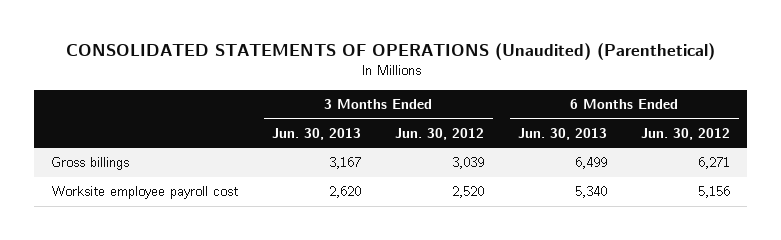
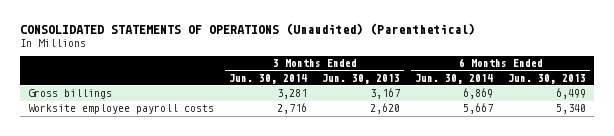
- | 3 Months Ended Jun. 30, 2013 | 3 Months Ended Jun. 30, 2012 | 6 Months Ended Jun. 30, 2013 | 6 Months Ended Jun. 30, 2012
+ | 3 Months Ended Jun. 30, 2014 | 3 Months Ended Jun. 30, 2013 | 6 Months Ended Jun. 30, 2014 | 6 Months Ended Jun. 30, 2013
- Worksite employee payroll cost | 2,620 | 2,520 | 5,340 | 5,156
+ Worksite employee payroll costs | 2,716 | 2,620 | 5,667 | 5,340

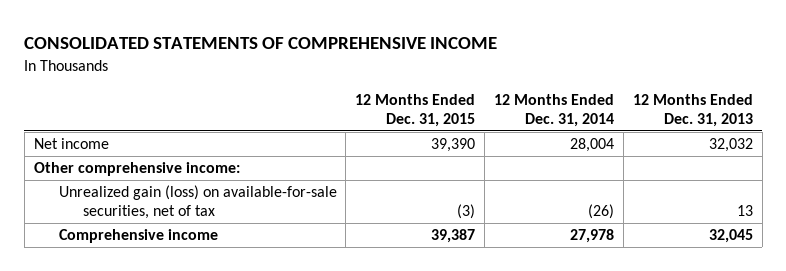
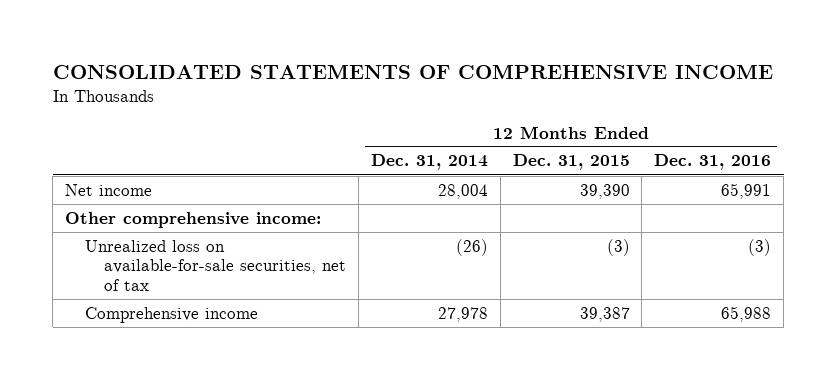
- | 12 Months Ended Dec. 31, 2015 | 12 Months Ended Dec. 31, 2014 | 12 Months Ended Dec. 31, 2013
+ | 12 Months Ended Dec. 31, 2014 | 12 Months Ended Dec. 31, 2015 | 12 Months Ended Dec. 31, 2016
- Unrealized gain (loss) on available-for-sale securities, net of tax | (3) | (26) | 13
+ Unrealized loss on available-for-sale securities, net of tax | (26) | (3) | (3)

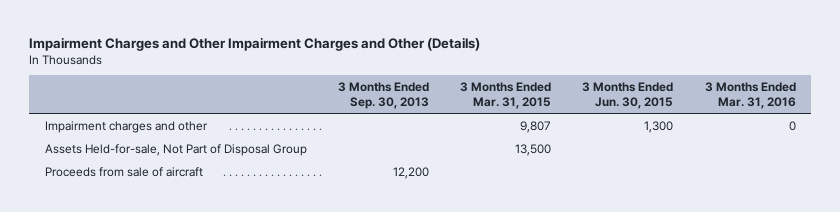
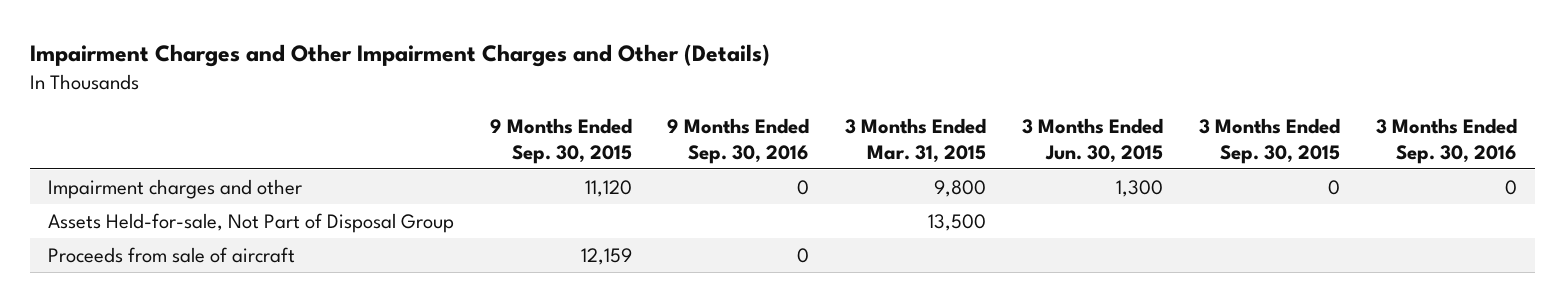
- | 3 Months Ended Sep. 30, 2013 | 3 Months Ended Mar. 31, 2015 | 3 Months Ended Jun. 30, 2015 | 3 Months Ended Mar. 31, 2016
+ | 9 Months Ended Sep. 30, 2015 | 9 Months Ended Sep. 30, 2016 | 3 Months Ended Mar. 31, 2015 | 3 Months Ended Jun. 30, 2015 | 3 Months Ended Sep. 30, 2015 | 3 Months Ended Sep. 30, 2016
- Impairment charges and other | | 9,807 | 1,300 | 0
+ Impairment charges and other | 11,120 | 0 | 9,800 | 1,300 | 0 | 0

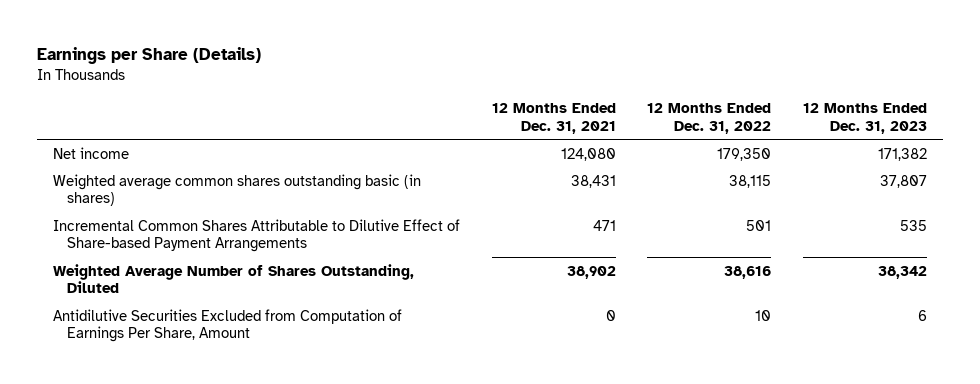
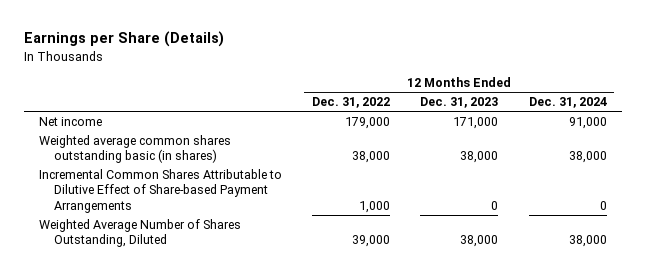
- | 12 Months Ended Dec. 31, 2021 | 12 Months Ended Dec. 31, 2022 | 12 Months Ended Dec. 31, 2023
+ | 12 Months Ended Dec. 31, 2022 | 12 Months Ended Dec. 31, 2023 | 12 Months Ended Dec. 31, 2024
- Net income | 124,080 | 179,350 | 171,382
- Weighted average common shares outstanding basic (in shares) | 38,431 | 38,115 | 37,807
- Incremental Common Shares Attributable to Dilutive Effect of Share-based Payment Arrangements | 471 | 501 | 535
- Weighted Average Number of Shares Outstanding, Diluted | 38,902 | 38,616 | 38,342
- Antidilutive Securities Excluded from Computation of Earnings Per Share, Amount | 0 | 10 | 6
+ Net income | 179,000 | 171,000 | 91,000
+ Weighted average common shares outstanding basic (in shares) | 38,000 | 38,000 | 38,000
+ Incremental Common Shares Attributable to Dilutive Effect of Share-based Payment Arrangements | 1,000 | 0 | 0
+ Weighted Average Number of Shares Outstanding, Diluted | 39,000 | 38,000 | 38,000

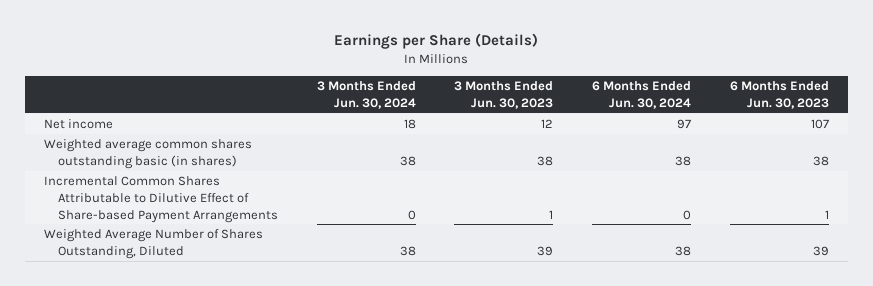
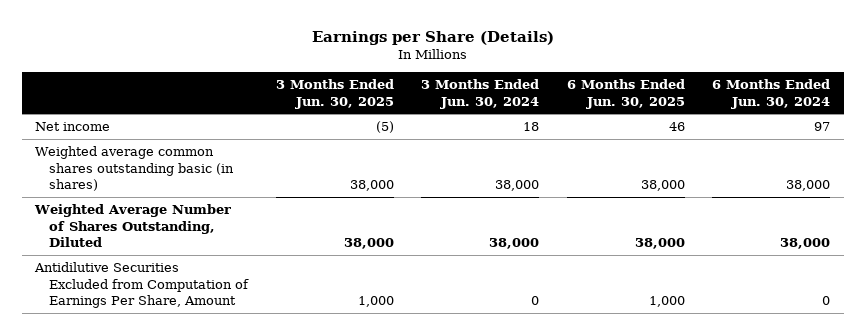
- | 3 Months Ended Jun. 30, 2024 | 3 Months Ended Jun. 30, 2023 | 6 Months Ended Jun. 30, 2024 | 6 Months Ended Jun. 30, 2023
+ | 3 Months Ended Jun. 30, 2025 | 3 Months Ended Jun. 30, 2024 | 6 Months Ended Jun. 30, 2025 | 6 Months Ended Jun. 30, 2024
- Weighted average common shares outstanding basic (in shares) | 38 | 38 | 38 | 38
- Incremental Common Shares Attributable to Dilutive Effect of Share-based Payment Arrangements | 0 | 1 | 0 | 1
- Weighted Average Number of Shares Outstanding, Diluted | 38 | 39 | 38 | 39
+ Weighted average common shares outstanding basic (in shares) | 38,000 | 38,000 | 38,000 | 38,000
+ Weighted Average Number of Shares Outstanding, Diluted | 38,000 | 38,000 | 38,000 | 38,000
+ Antidilutive Securities Excluded from Computation of Earnings Per Share, Amount | 1,000 | 0 | 1,000 | 0

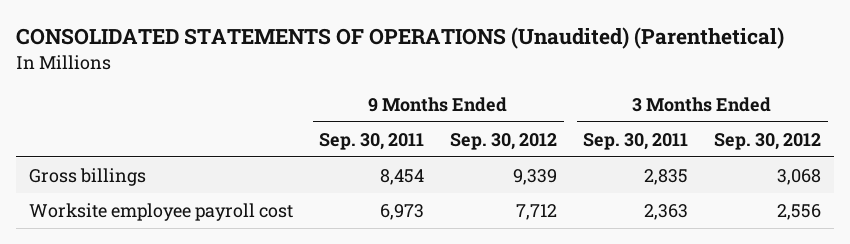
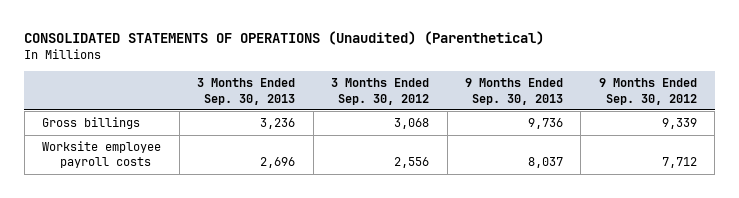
- | 9 Months Ended Sep. 30, 2011 | 9 Months Ended Sep. 30, 2012 | 3 Months Ended Sep. 30, 2011 | 3 Months Ended Sep. 30, 2012
+ | 3 Months Ended Sep. 30, 2013 | 3 Months Ended Sep. 30, 2012 | 9 Months Ended Sep. 30, 2013 | 9 Months Ended Sep. 30, 2012
- Worksite employee payroll cost | 6,973 | 7,712 | 2,363 | 2,556
+ Worksite employee payroll costs | 2,696 | 2,556 | 8,037 | 7,712

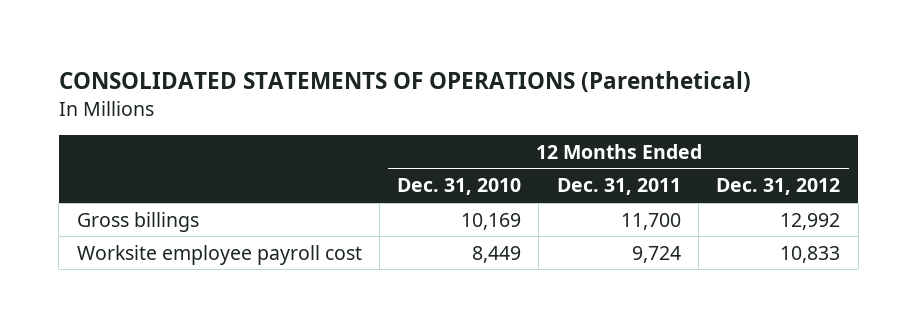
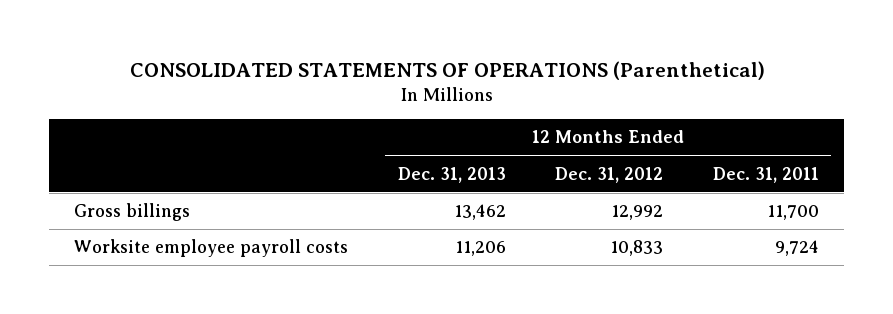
- | 12 Months Ended Dec. 31, 2010 | 12 Months Ended Dec. 31, 2011 | 12 Months Ended Dec. 31, 2012
+ | 12 Months Ended Dec. 31, 2013 | 12 Months Ended Dec. 31, 2012 | 12 Months Ended Dec. 31, 2011
- Worksite employee payroll cost | 8,449 | 9,724 | 10,833
+ Worksite employee payroll costs | 11,206 | 10,833 | 9,724

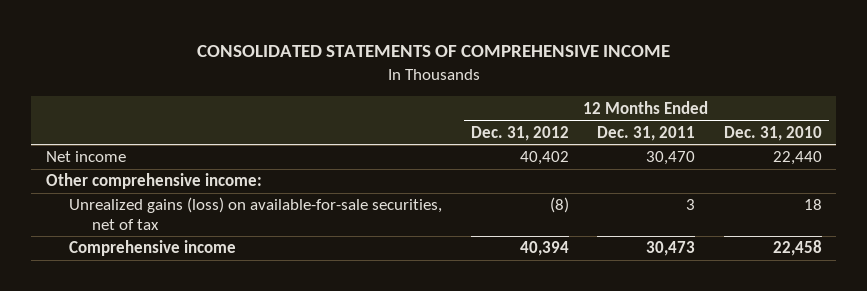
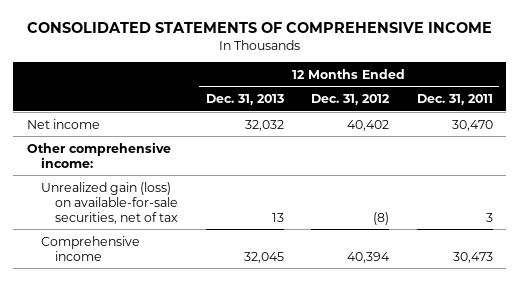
- | 12 Months Ended Dec. 31, 2012 | 12 Months Ended Dec. 31, 2011 | 12 Months Ended Dec. 31, 2010
+ | 12 Months Ended Dec. 31, 2013 | 12 Months Ended Dec. 31, 2012 | 12 Months Ended Dec. 31, 2011
- Unrealized gains (loss) on available-for-sale securities, net of tax | (8) | 3 | 18
+ Unrealized gain (loss) on available-for-sale securities, net of tax | 13 | (8) | 3

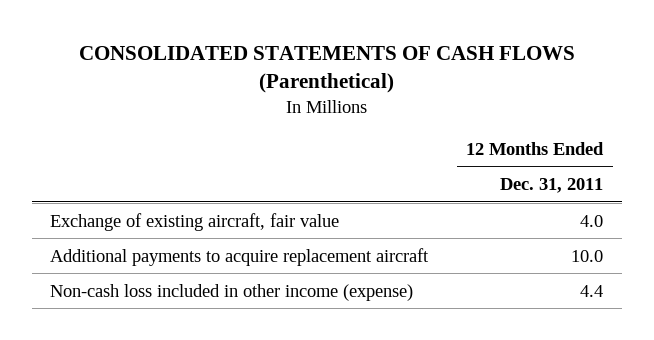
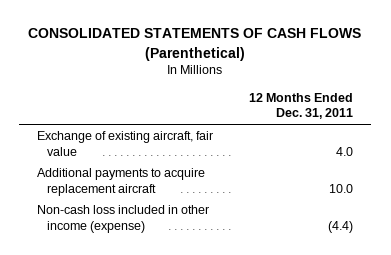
- Non-cash loss included in other income (expense) | 4.4
+ Non-cash loss included in other income (expense) | (4.4)

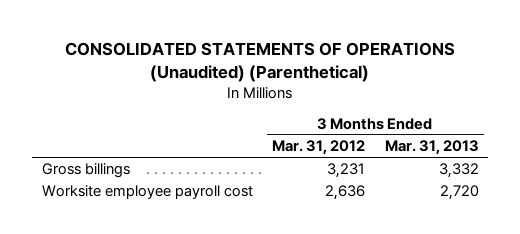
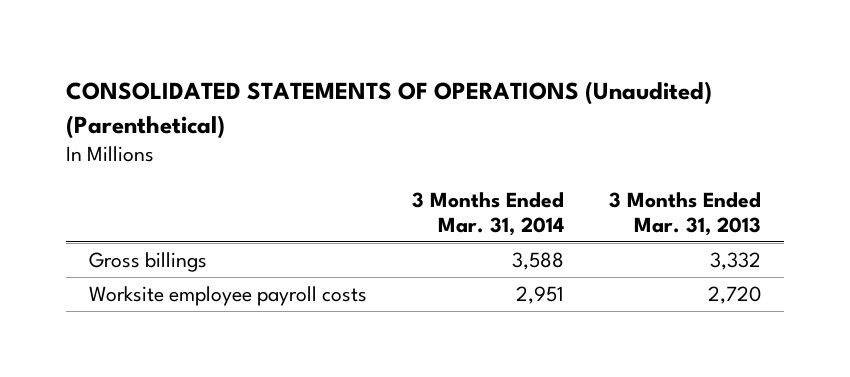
- | 3 Months Ended Mar. 31, 2012 | 3 Months Ended Mar. 31, 2013
+ | 3 Months Ended Mar. 31, 2014 | 3 Months Ended Mar. 31, 2013
- Worksite employee payroll cost | 2,636 | 2,720
+ Worksite employee payroll costs | 2,951 | 2,720

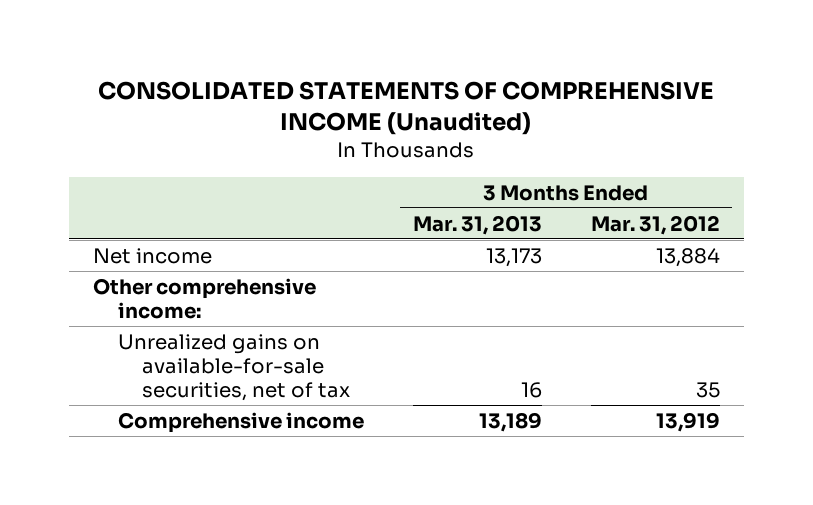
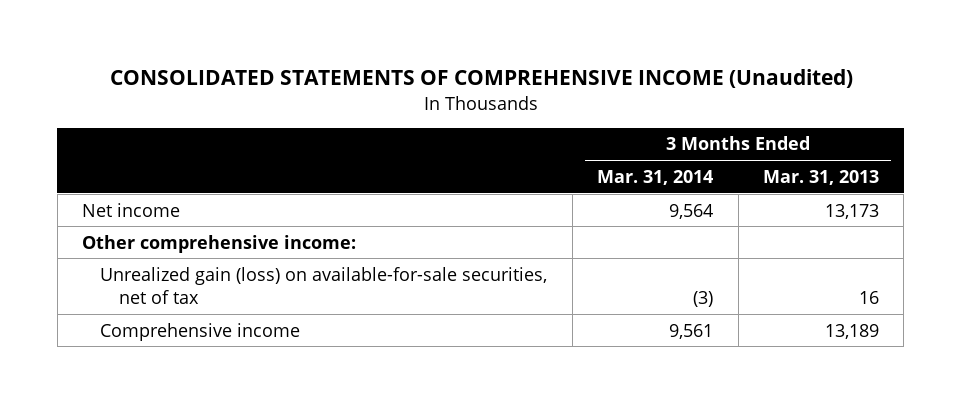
- | 3 Months Ended Mar. 31, 2013 | 3 Months Ended Mar. 31, 2012
+ | 3 Months Ended Mar. 31, 2014 | 3 Months Ended Mar. 31, 2013
- Unrealized gains on available-for-sale securities, net of tax | 16 | 35
+ Unrealized gain (loss) on available-for-sale securities, net of tax | (3) | 16

